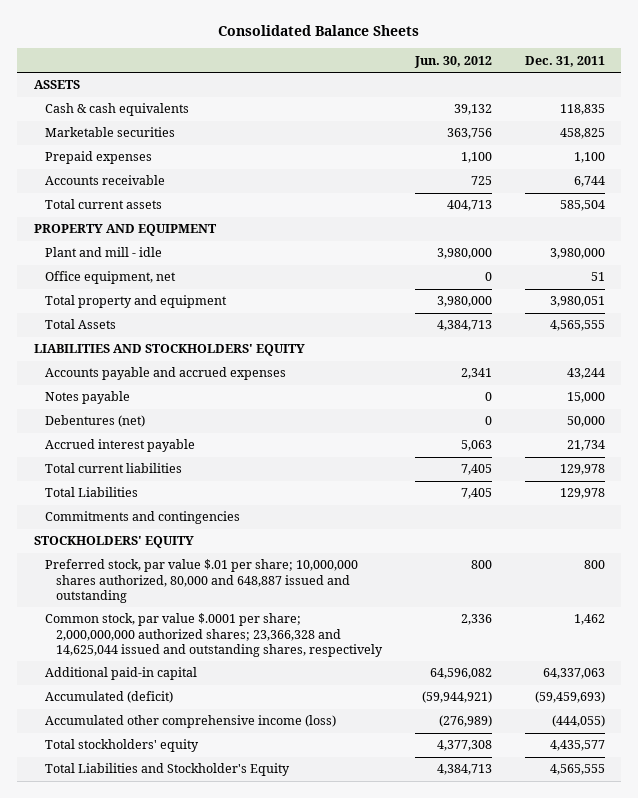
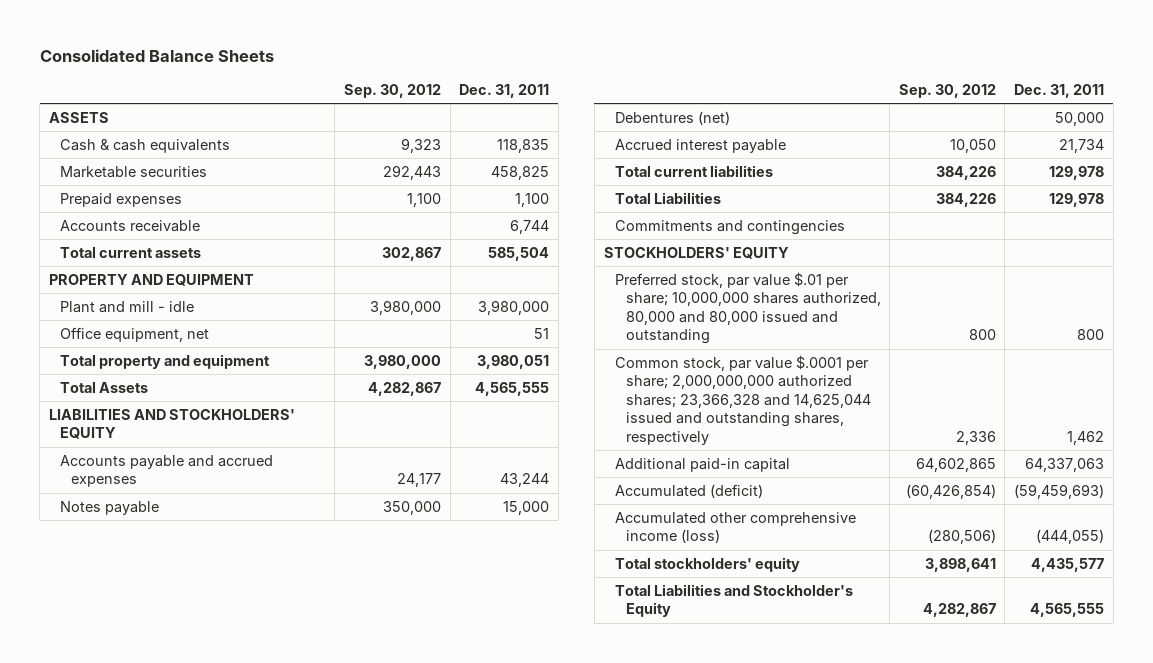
- | Jun. 30, 2012 | Dec. 31, 2011
+ | Sep. 30, 2012 | Dec. 31, 2011
- Preferred stock, par value $.01 per share; 10,000,000 shares authorized, 80,000 and 648,887 issued and outstanding | 800 | 800
+ Preferred stock, par value $.01 per share; 10,000,000 shares authorized, 80,000 and 80,000 issued and outstanding | 800 | 800

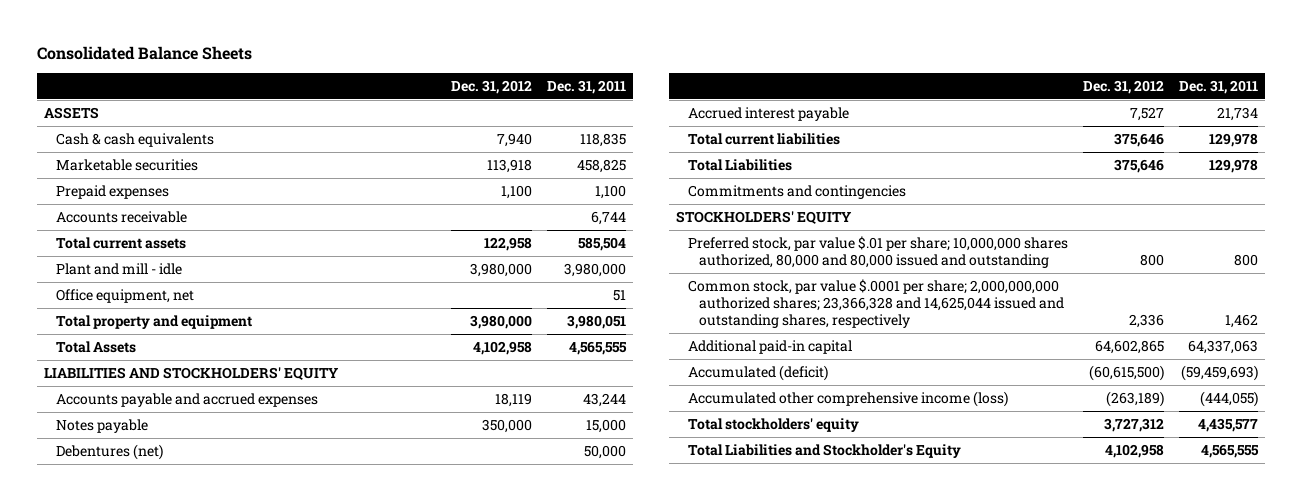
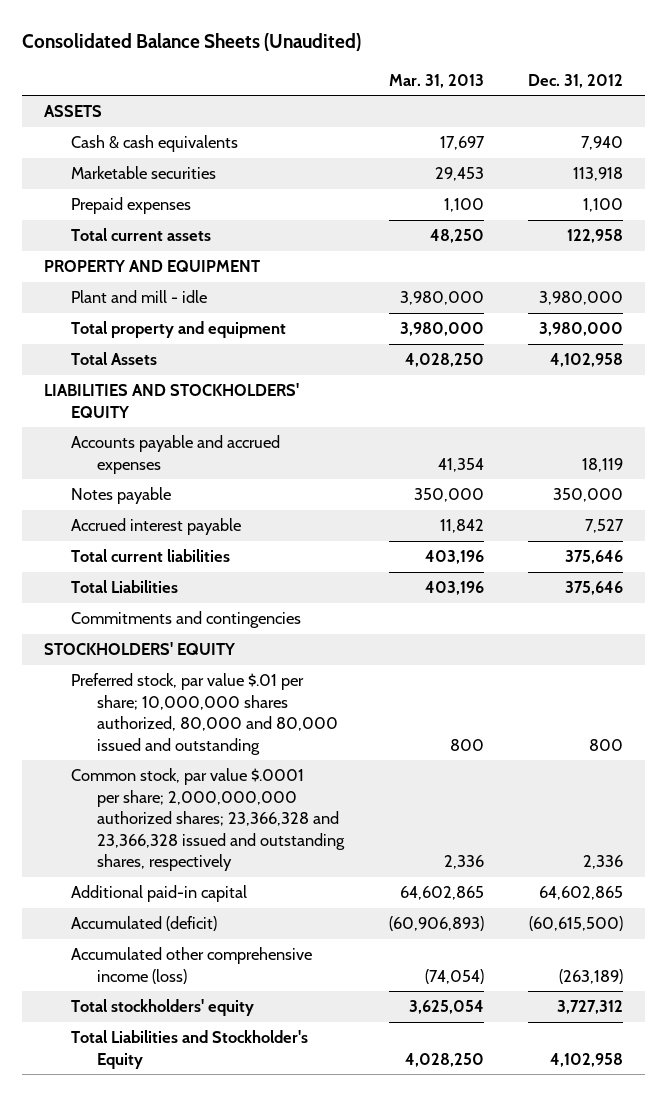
- Consolidated Balance Sheets
+ Consolidated Balance Sheets (Unaudited)
- | Dec. 31, 2012 | Dec. 31, 2011
+ | Mar. 31, 2013 | Dec. 31, 2012
- Accounts receivable | | 6,744
+ PROPERTY AND EQUIPMENT
- Office equipment, net | | 51
- Debentures (net) | | 50,000
- Common stock, par value $.0001 per share; 2,000,000,000 authorized shares; 23,366,328 and 14,625,044 issued and outstanding shares, respectively | 2,336 | 1,462
+ Common stock, par value $.0001 per share; 2,000,000,000 authorized shares; 23,366,328 and 23,366,328 issued and outstanding shares, respectively | 2,336 | 2,336

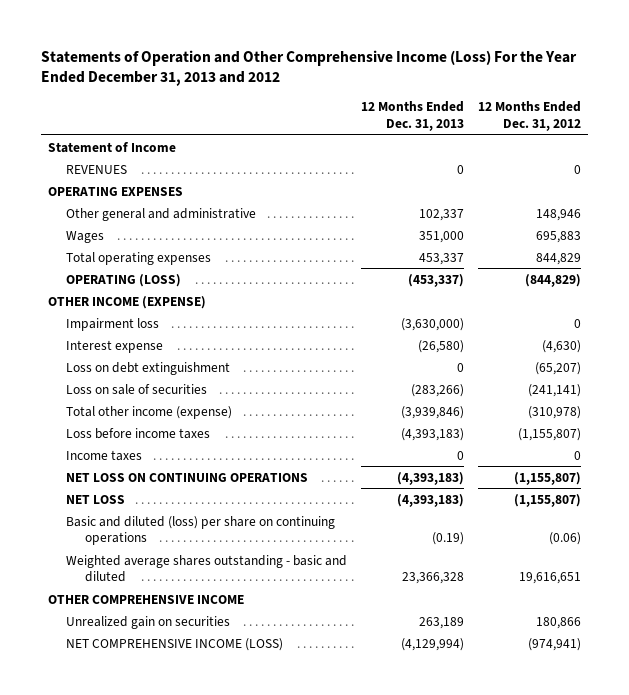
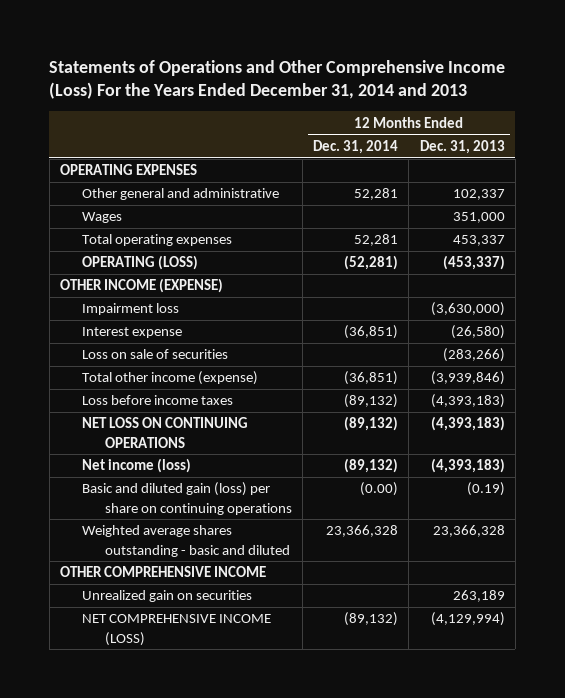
- Statements of Operation and Other Comprehensive Income (Loss) For the Year Ended December 31, 2013 and 2012
+ Statements of Operations and Other Comprehensive Income (Loss) For the Years Ended December 31, 2014 and 2013
- | 12 Months Ended Dec. 31, 2013 | 12 Months Ended Dec. 31, 2012
+ | 12 Months Ended Dec. 31, 2014 | 12 Months Ended Dec. 31, 2013
- Statement of Income
- REVENUES | 0 | 0
- Loss on debt extinguishment | 0 | (65,207)
- Income taxes | 0 | 0
- NET LOSS | (4,393,183) | (1,155,807)
- Basic and diluted (loss) per share on continuing operations | (0.19) | (0.06)
+ Net income (loss) | (89,132) | (4,393,183)
+ Basic and diluted gain (loss) per share on continuing operations | (0.00) | (0.19)

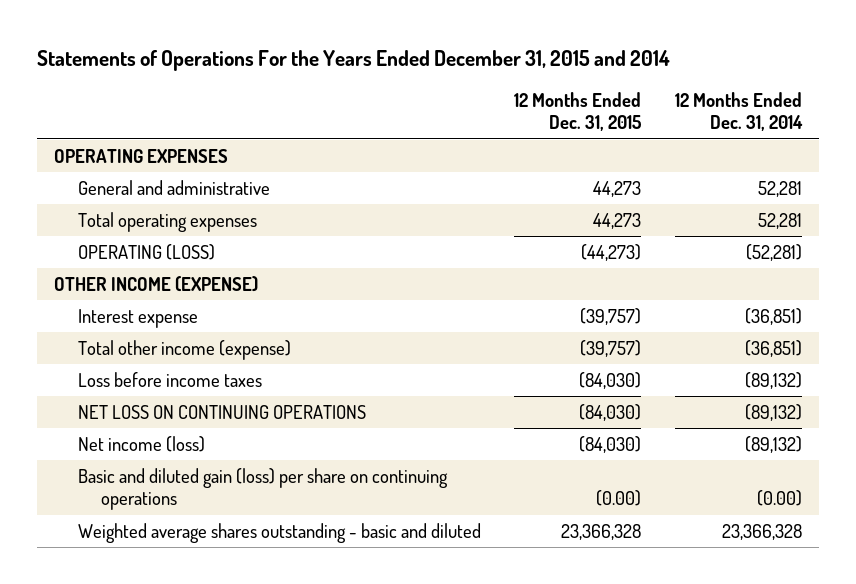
- Statements of Operations and Other Comprehensive Income (Loss) For the Years Ended December 31, 2014 and 2013
+ Statements of Operations For the Years Ended December 31, 2015 and 2014
- | 12 Months Ended Dec. 31, 2014 | 12 Months Ended Dec. 31, 2013
+ | 12 Months Ended Dec. 31, 2015 | 12 Months Ended Dec. 31, 2014
- Other general and administrative | 52,281 | 102,337
- Wages | | 351,000
+ General and administrative | 44,273 | 52,281
- Impairment loss | | (3,630,000)
- Loss on sale of securities | | (283,266)
- OTHER COMPREHENSIVE INCOME
- Unrealized gain on securities | | 263,189
- NET COMPREHENSIVE INCOME (LOSS) | (89,132) | (4,129,994)

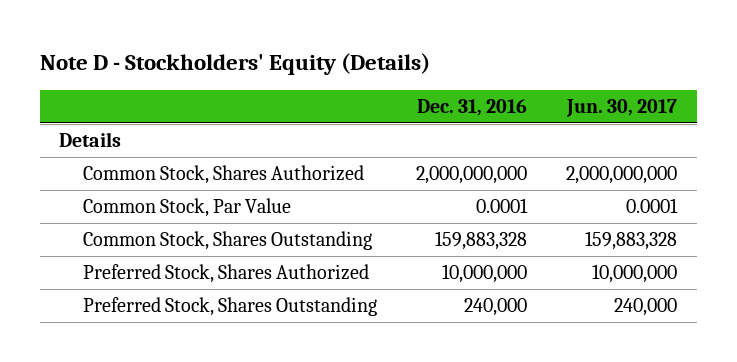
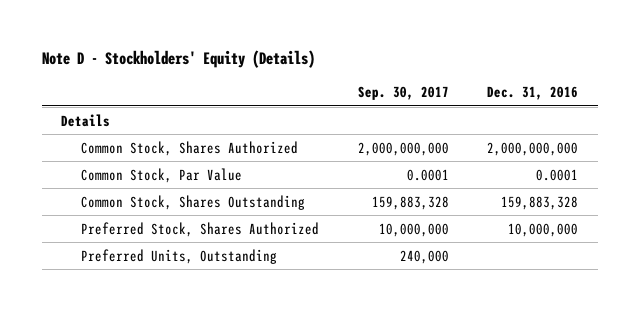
- | Dec. 31, 2016 | Jun. 30, 2017
+ | Sep. 30, 2017 | Dec. 31, 2016
- Preferred Stock, Shares Outstanding | 240,000 | 240,000
+ Preferred Units, Outstanding | 240,000 |

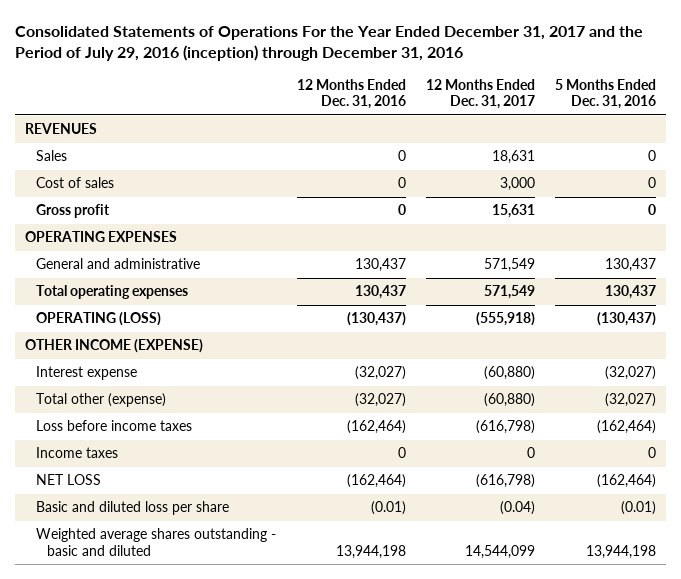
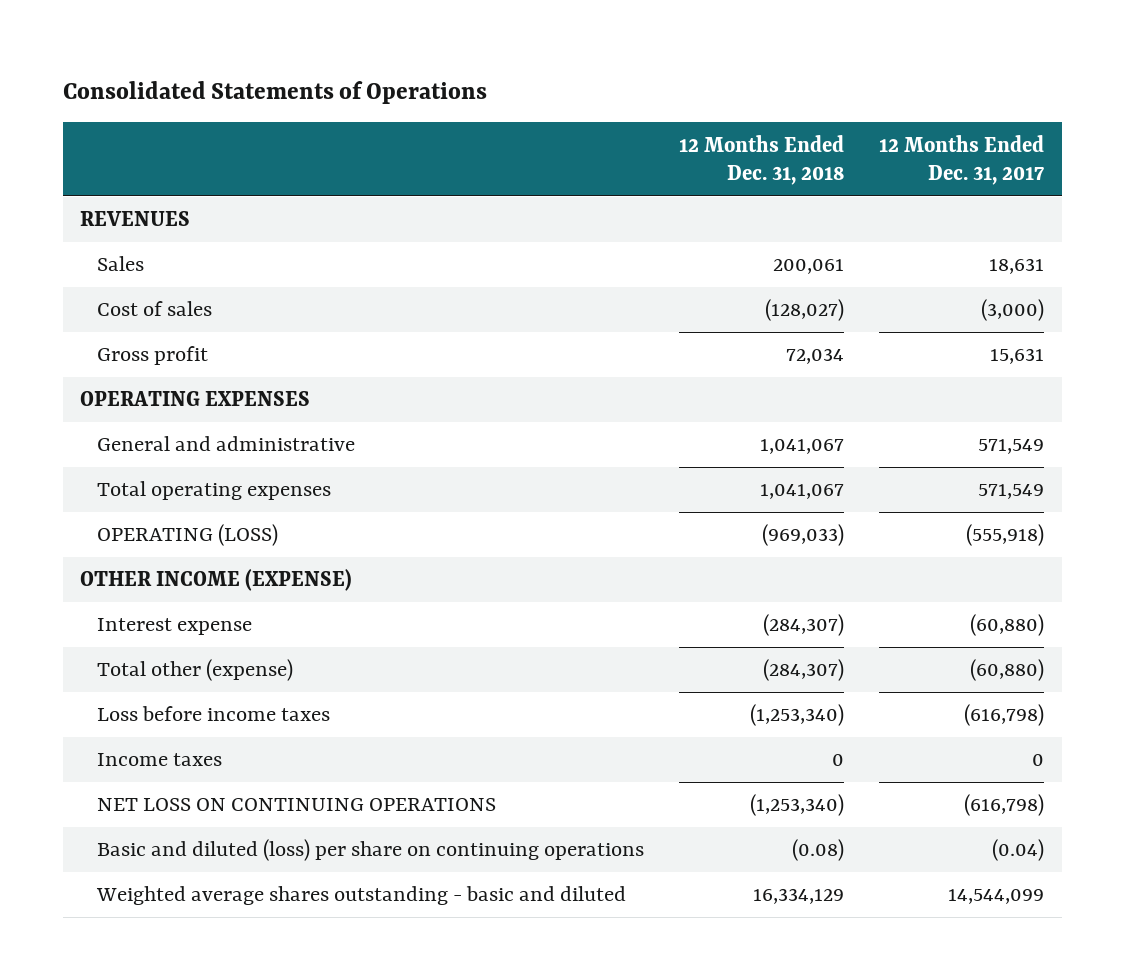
- Consolidated Statements of Operations For the Year Ended December 31, 2017 and the Period of July 29, 2016 (inception) through December 31, 2016
+ Consolidated Statements of Operations
- | 12 Months Ended Dec. 31, 2016 | 12 Months Ended Dec. 31, 2017 | 5 Months Ended Dec. 31, 2016
+ | 12 Months Ended Dec. 31, 2018 | 12 Months Ended Dec. 31, 2017
- Cost of sales | 0 | 3,000 | 0
+ Cost of sales | (128,027) | (3,000)
- NET LOSS | (162,464) | (616,798) | (162,464)
- Basic and diluted loss per share | (0.01) | (0.04) | (0.01)
+ NET LOSS ON CONTINUING OPERATIONS | (1,253,340) | (616,798)
+ Basic and diluted (loss) per share on continuing operations | (0.08) | (0.04)

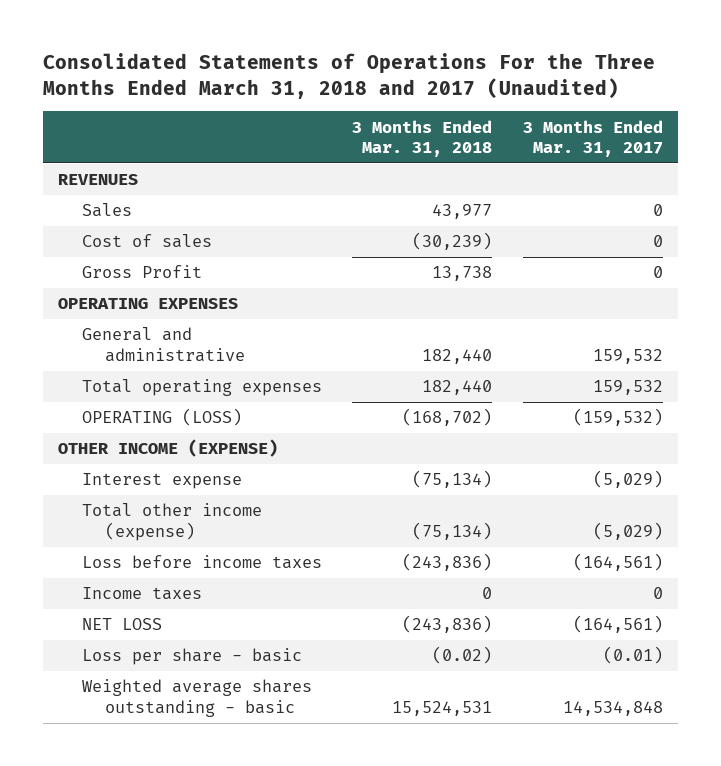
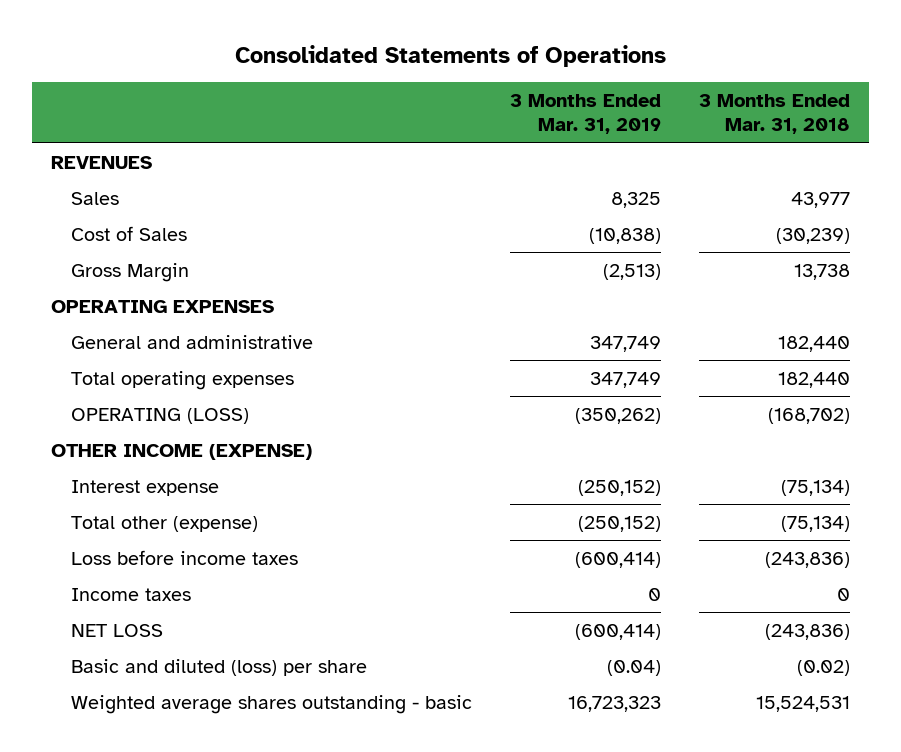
- Consolidated Statements of Operations For the Three Months Ended March 31, 2018 and 2017 (Unaudited)
+ Consolidated Statements of Operations
- | 3 Months Ended Mar. 31, 2018 | 3 Months Ended Mar. 31, 2017
+ | 3 Months Ended Mar. 31, 2019 | 3 Months Ended Mar. 31, 2018
- Cost of sales | (30,239) | 0
- Gross Profit | 13,738 | 0
+ Cost of Sales | (10,838) | (30,239)
+ Gross Margin | (2,513) | 13,738
- Total other income (expense) | (75,134) | (5,029)
+ Total other (expense) | (250,152) | (75,134)
- Loss per share - basic | (0.02) | (0.01)
+ Basic and diluted (loss) per share | (0.04) | (0.02)

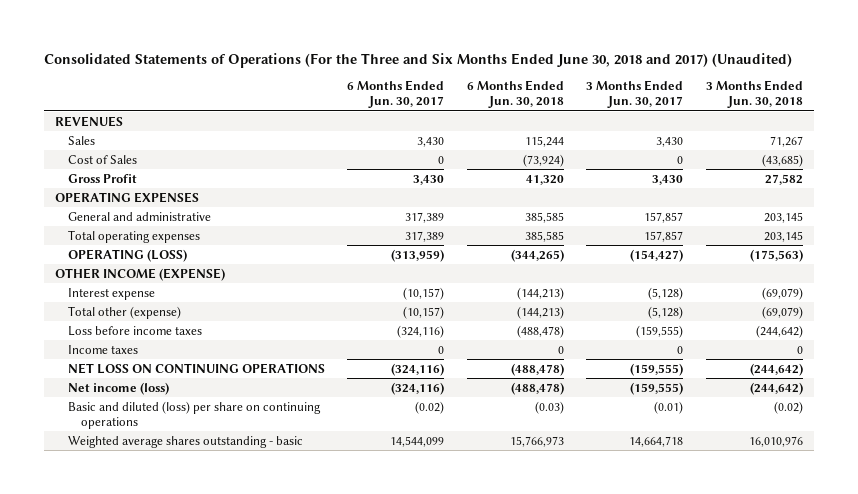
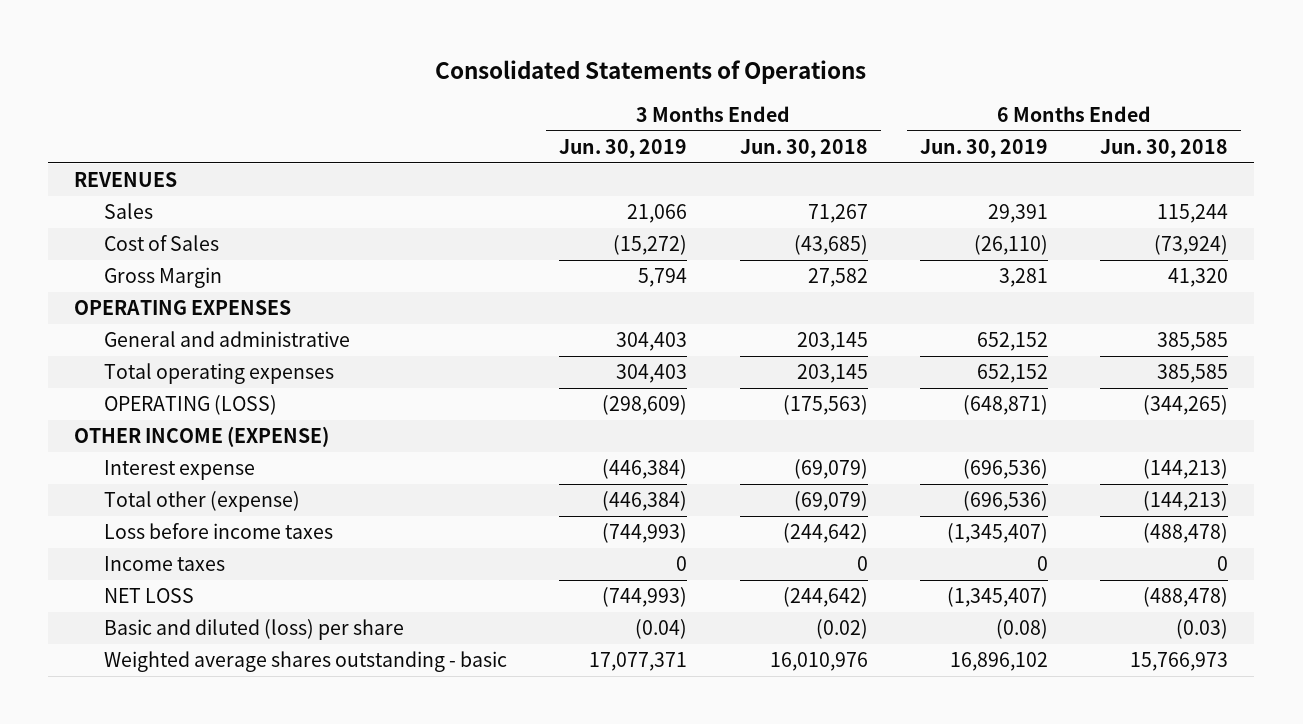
- Consolidated Statements of Operations (For the Three and Six Months Ended June 30, 2018 and 2017) (Unaudited)
+ Consolidated Statements of Operations
- | 6 Months Ended Jun. 30, 2017 | 6 Months Ended Jun. 30, 2018 | 3 Months Ended Jun. 30, 2017 | 3 Months Ended Jun. 30, 2018
+ | 3 Months Ended Jun. 30, 2019 | 3 Months Ended Jun. 30, 2018 | 6 Months Ended Jun. 30, 2019 | 6 Months Ended Jun. 30, 2018
- Gross Profit | 3,430 | 41,320 | 3,430 | 27,582
+ Gross Margin | 5,794 | 27,582 | 3,281 | 41,320
- NET LOSS ON CONTINUING OPERATIONS | (324,116) | (488,478) | (159,555) | (244,642)
- Net income (loss) | (324,116) | (488,478) | (159,555) | (244,642)
- Basic and diluted (loss) per share on continuing operations | (0.02) | (0.03) | (0.01) | (0.02)
+ NET LOSS | (744,993) | (244,642) | (1,345,407) | (488,478)
+ Basic and diluted (loss) per share | (0.04) | (0.02) | (0.08) | (0.03)

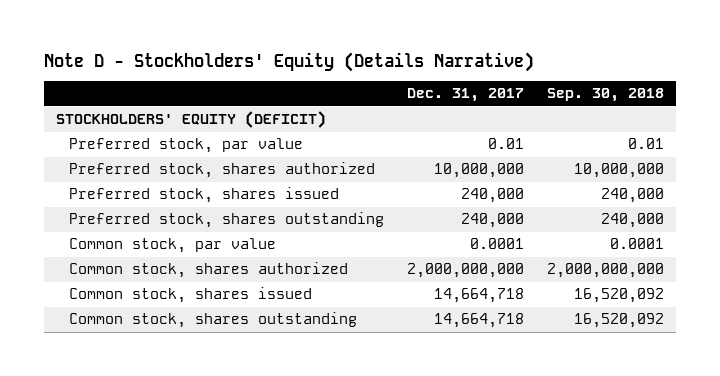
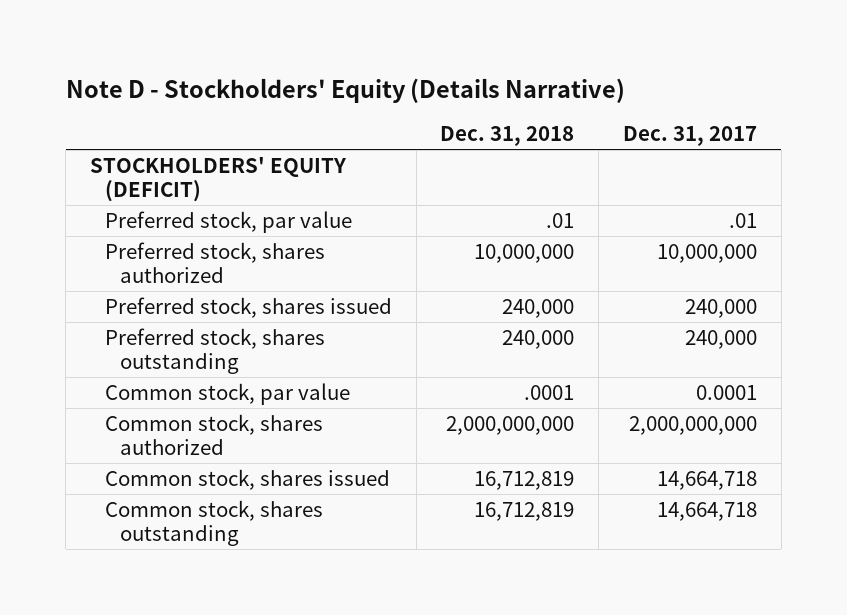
- | Dec. 31, 2017 | Sep. 30, 2018
+ | Dec. 31, 2018 | Dec. 31, 2017
- Preferred stock, par value | 0.01 | 0.01
+ Preferred stock, par value | .01 | .01

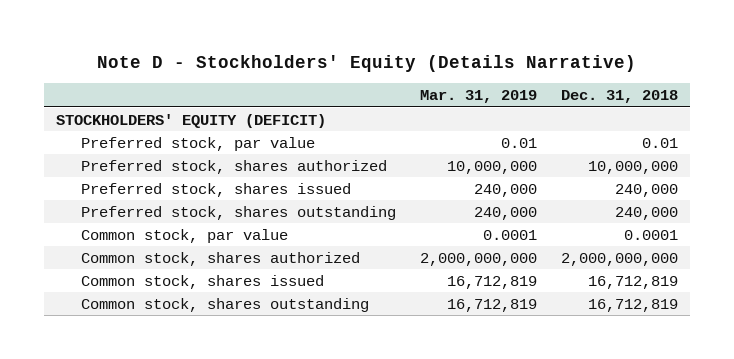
- | Dec. 31, 2018 | Dec. 31, 2017
+ | Mar. 31, 2019 | Dec. 31, 2018
- Preferred stock, par value | .01 | .01
+ Preferred stock, par value | 0.01 | 0.01
- Common stock, par value | .0001 | 0.0001
+ Common stock, par value | 0.0001 | 0.0001

